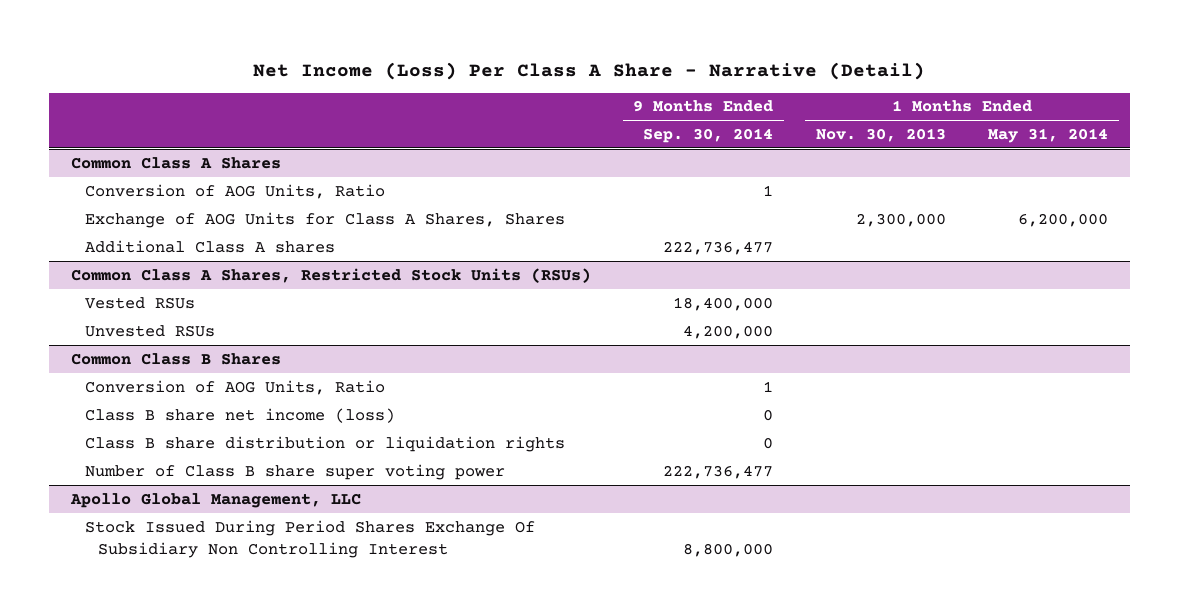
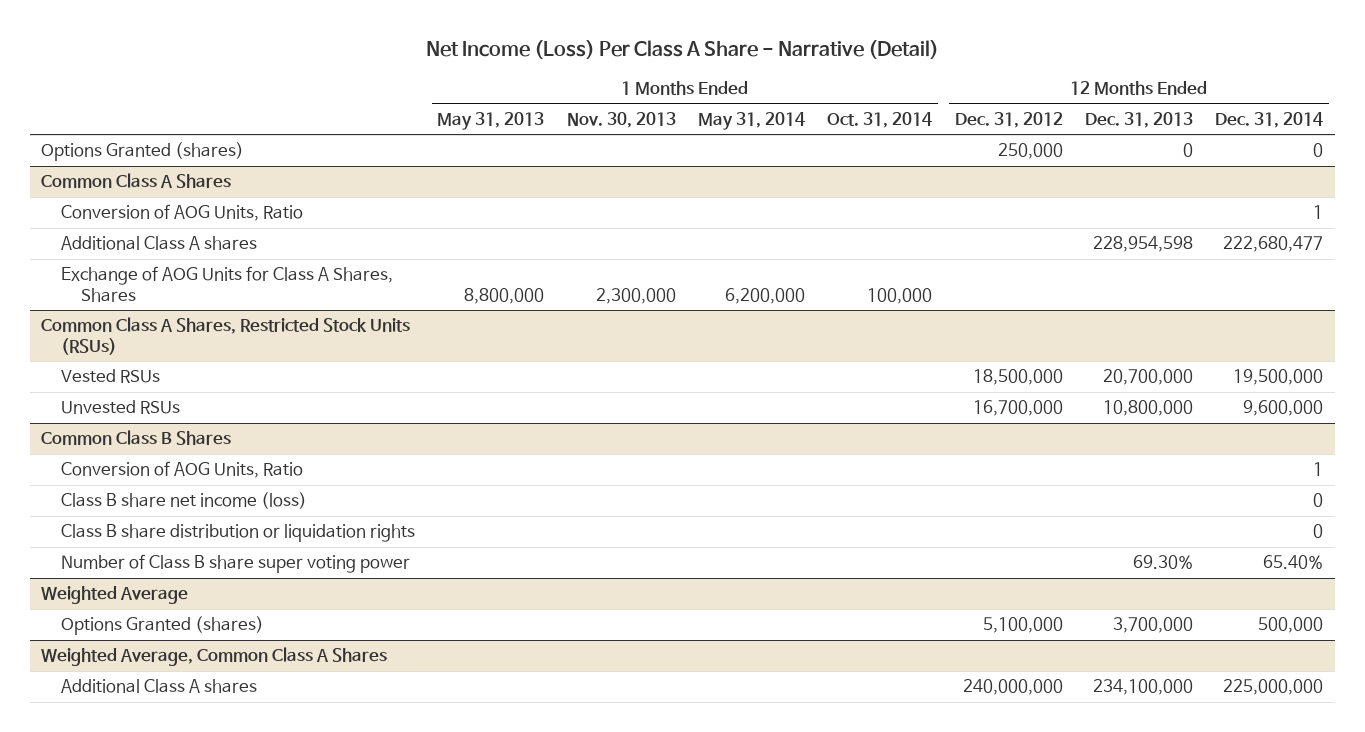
- | 9 Months Ended Sep. 30, 2014 | 1 Months Ended Nov. 30, 2013 | 1 Months Ended May 31, 2014
+ | 1 Months Ended May 31, 2013 | 1 Months Ended Nov. 30, 2013 | 1 Months Ended May 31, 2014 | 1 Months Ended Oct. 31, 2014 | 12 Months Ended Dec. 31, 2012 | 12 Months Ended Dec. 31, 2013 | 12 Months Ended Dec. 31, 2014
+ Options Granted (shares) | | | | | 250,000 | 0 | 0
@ Common Class A Shares
moved down: Exchange of AOG Units for Class A Shares, Shares | 8,800,000 | 2,300,000 | 6,200,000 | 100,000 | | |
- Apollo Global Management, LLC
- Stock Issued During Period Shares Exchange Of Subsidiary Non Controlling Interest | 8,800,000 | |
+ Weighted Average
+ Options Granted (shares) | | | | | 5,100,000 | 3,700,000 | 500,000
+ Weighted Average, Common Class A Shares
+ Additional Class A shares | | | | | 240,000,000 | 234,100,000 | 225,000,000

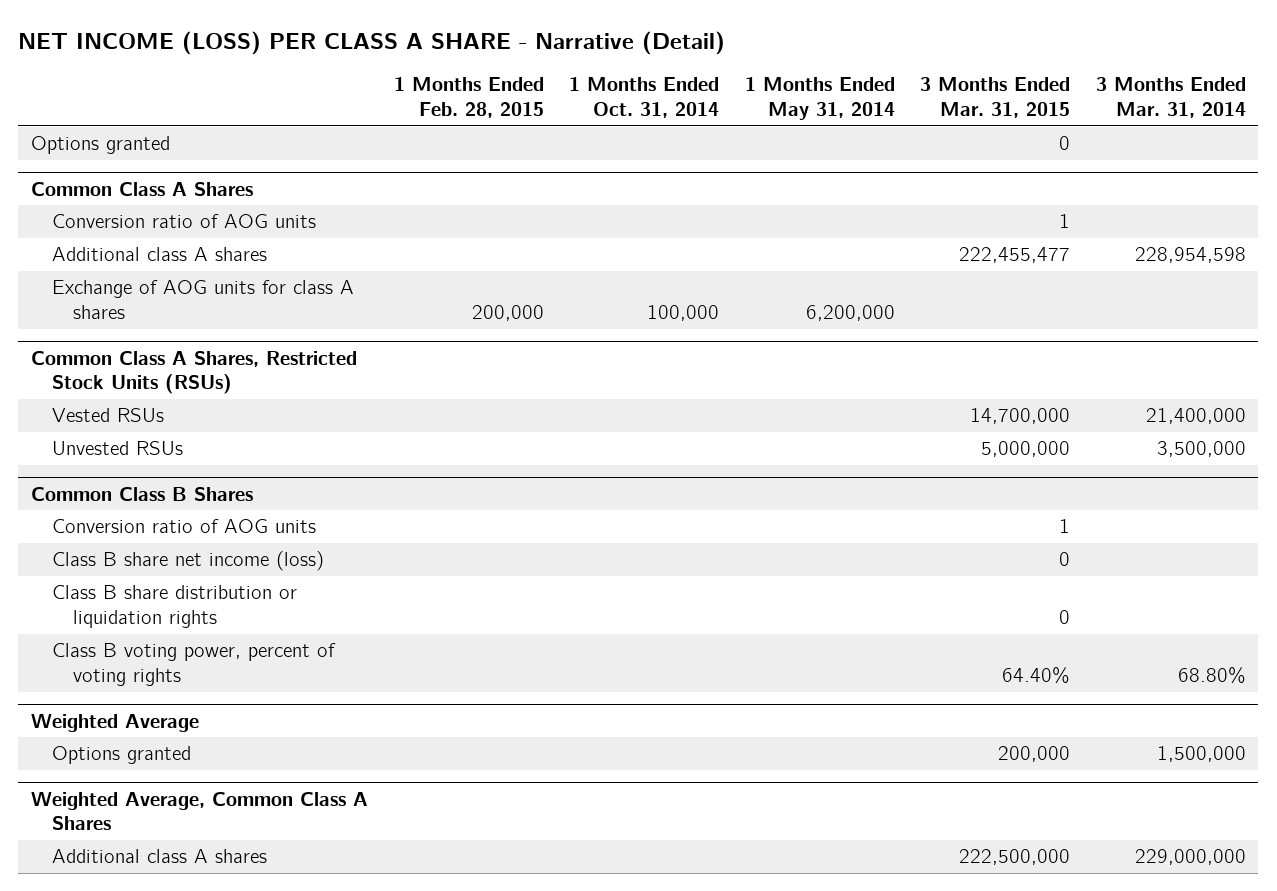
- Net Income (Loss) Per Class A Share - Narrative (Detail)
+ NET INCOME (LOSS) PER CLASS A SHARE - Narrative (Detail)
- | 1 Months Ended May 31, 2013 | 1 Months Ended Nov. 30, 2013 | 1 Months Ended May 31, 2014 | 1 Months Ended Oct. 31, 2014 | 12 Months Ended Dec. 31, 2012 | 12 Months Ended Dec. 31, 2013 | 12 Months Ended Dec. 31, 2014
+ | 1 Months Ended Feb. 28, 2015 | 1 Months Ended Oct. 31, 2014 | 1 Months Ended May 31, 2014 | 3 Months Ended Mar. 31, 2015 | 3 Months Ended Mar. 31, 2014
- Options Granted (shares) | | | | | 250,000 | 0 | 0
+ Options granted | | | | 0 |
@ Common Class A Shares
- Conversion of AOG Units, Ratio | | | | | | | 1
- Additional Class A shares | | | | | | 228,954,598 | 222,680,477
- Exchange of AOG Units for Class A Shares, Shares | 8,800,000 | 2,300,000 | 6,200,000 | 100,000 | | |
+ Conversion ratio of AOG units | | | | 1 |
+ Additional class A shares | | | | 222,455,477 | 228,954,598
+ Exchange of AOG units for class A shares | 200,000 | 100,000 | 6,200,000 | |
@ Common Class B Shares
- Conversion of AOG Units, Ratio | | | | | | | 1
+ Conversion ratio of AOG units | | | | 1 |
- Number of Class B share super voting power | | | | | | 69.30% | 65.40%
+ Class B voting power, percent of voting rights | | | | 64.40% | 68.80%
@ Weighted Average
- Options Granted (shares) | | | | | 5,100,000 | 3,700,000 | 500,000
+ Options granted | | | | 200,000 | 1,500,000
@ Weighted Average, Common Class A Shares
- Additional Class A shares | | | | | 240,000,000 | 234,100,000 | 225,000,000
+ Additional class A shares | | | | 222,500,000 | 229,000,000

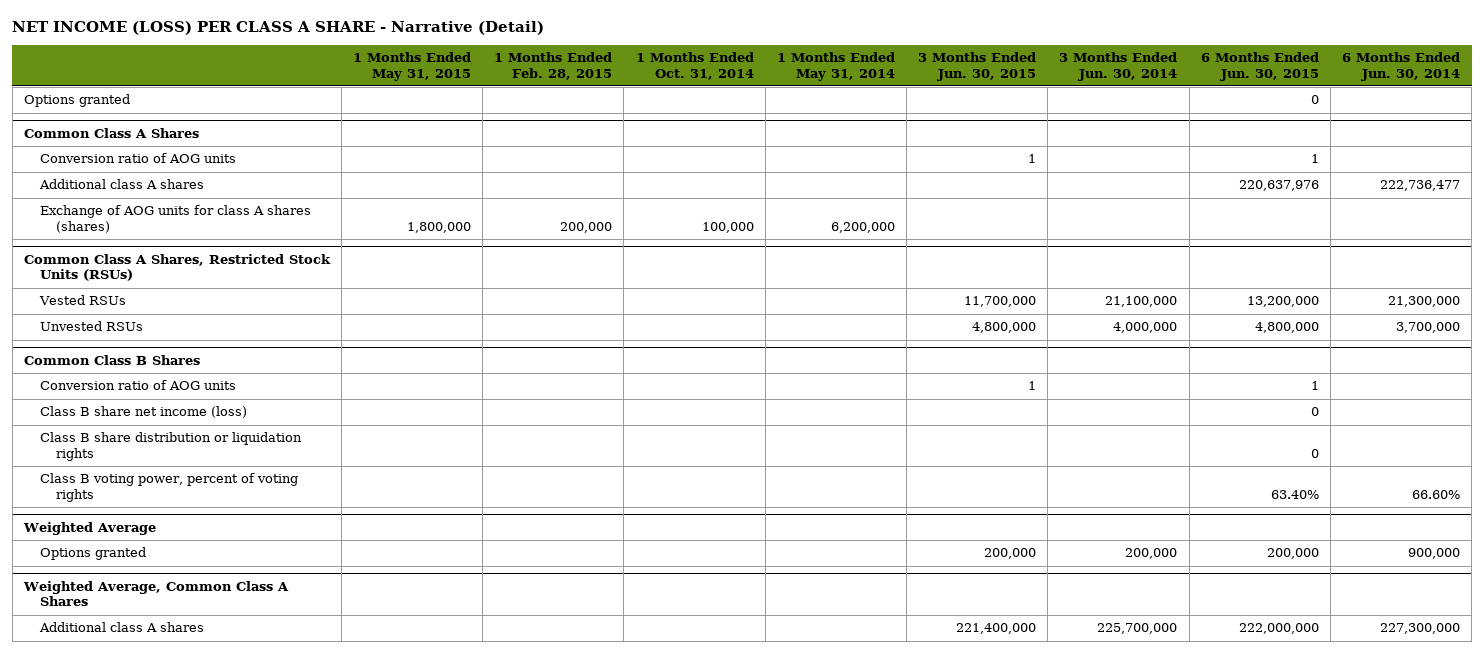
- | 1 Months Ended Feb. 28, 2015 | 1 Months Ended Oct. 31, 2014 | 1 Months Ended May 31, 2014 | 3 Months Ended Mar. 31, 2015 | 3 Months Ended Mar. 31, 2014
+ | 1 Months Ended May 31, 2015 | 1 Months Ended Feb. 28, 2015 | 1 Months Ended Oct. 31, 2014 | 1 Months Ended May 31, 2014 | 3 Months Ended Jun. 30, 2015 | 3 Months Ended Jun. 30, 2014 | 6 Months Ended Jun. 30, 2015 | 6 Months Ended Jun. 30, 2014
@ Common Class A Shares
- Exchange of AOG units for class A shares | 200,000 | 100,000 | 6,200,000 | |
+ Exchange of AOG units for class A shares (shares) | 1,800,000 | 200,000 | 100,000 | 6,200,000 | | | |

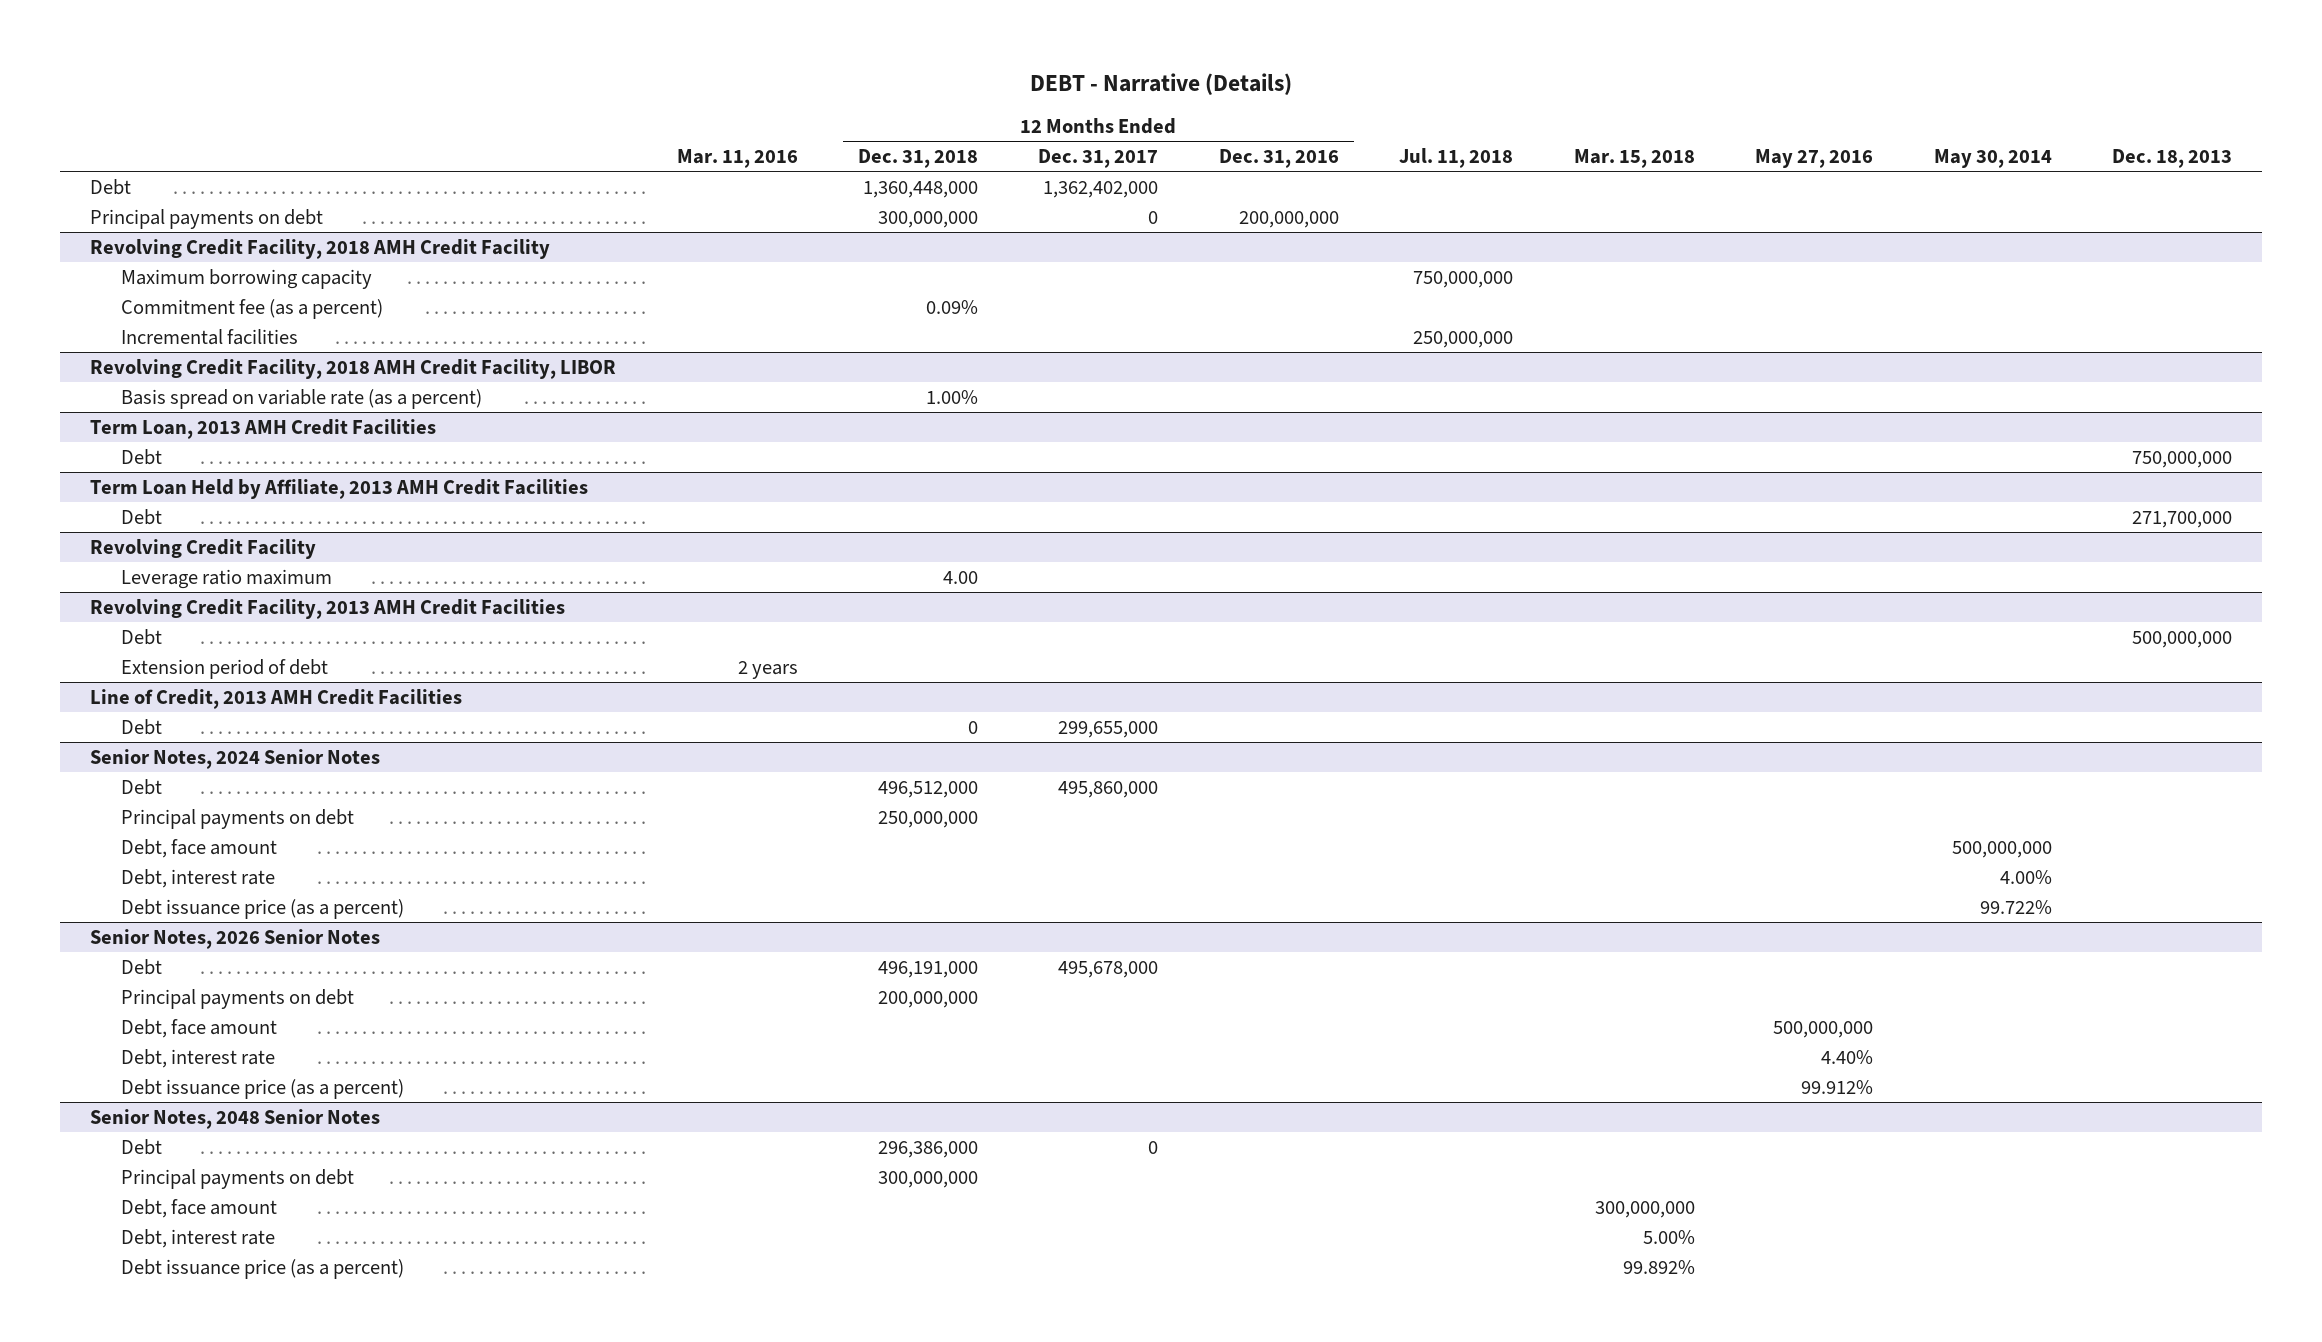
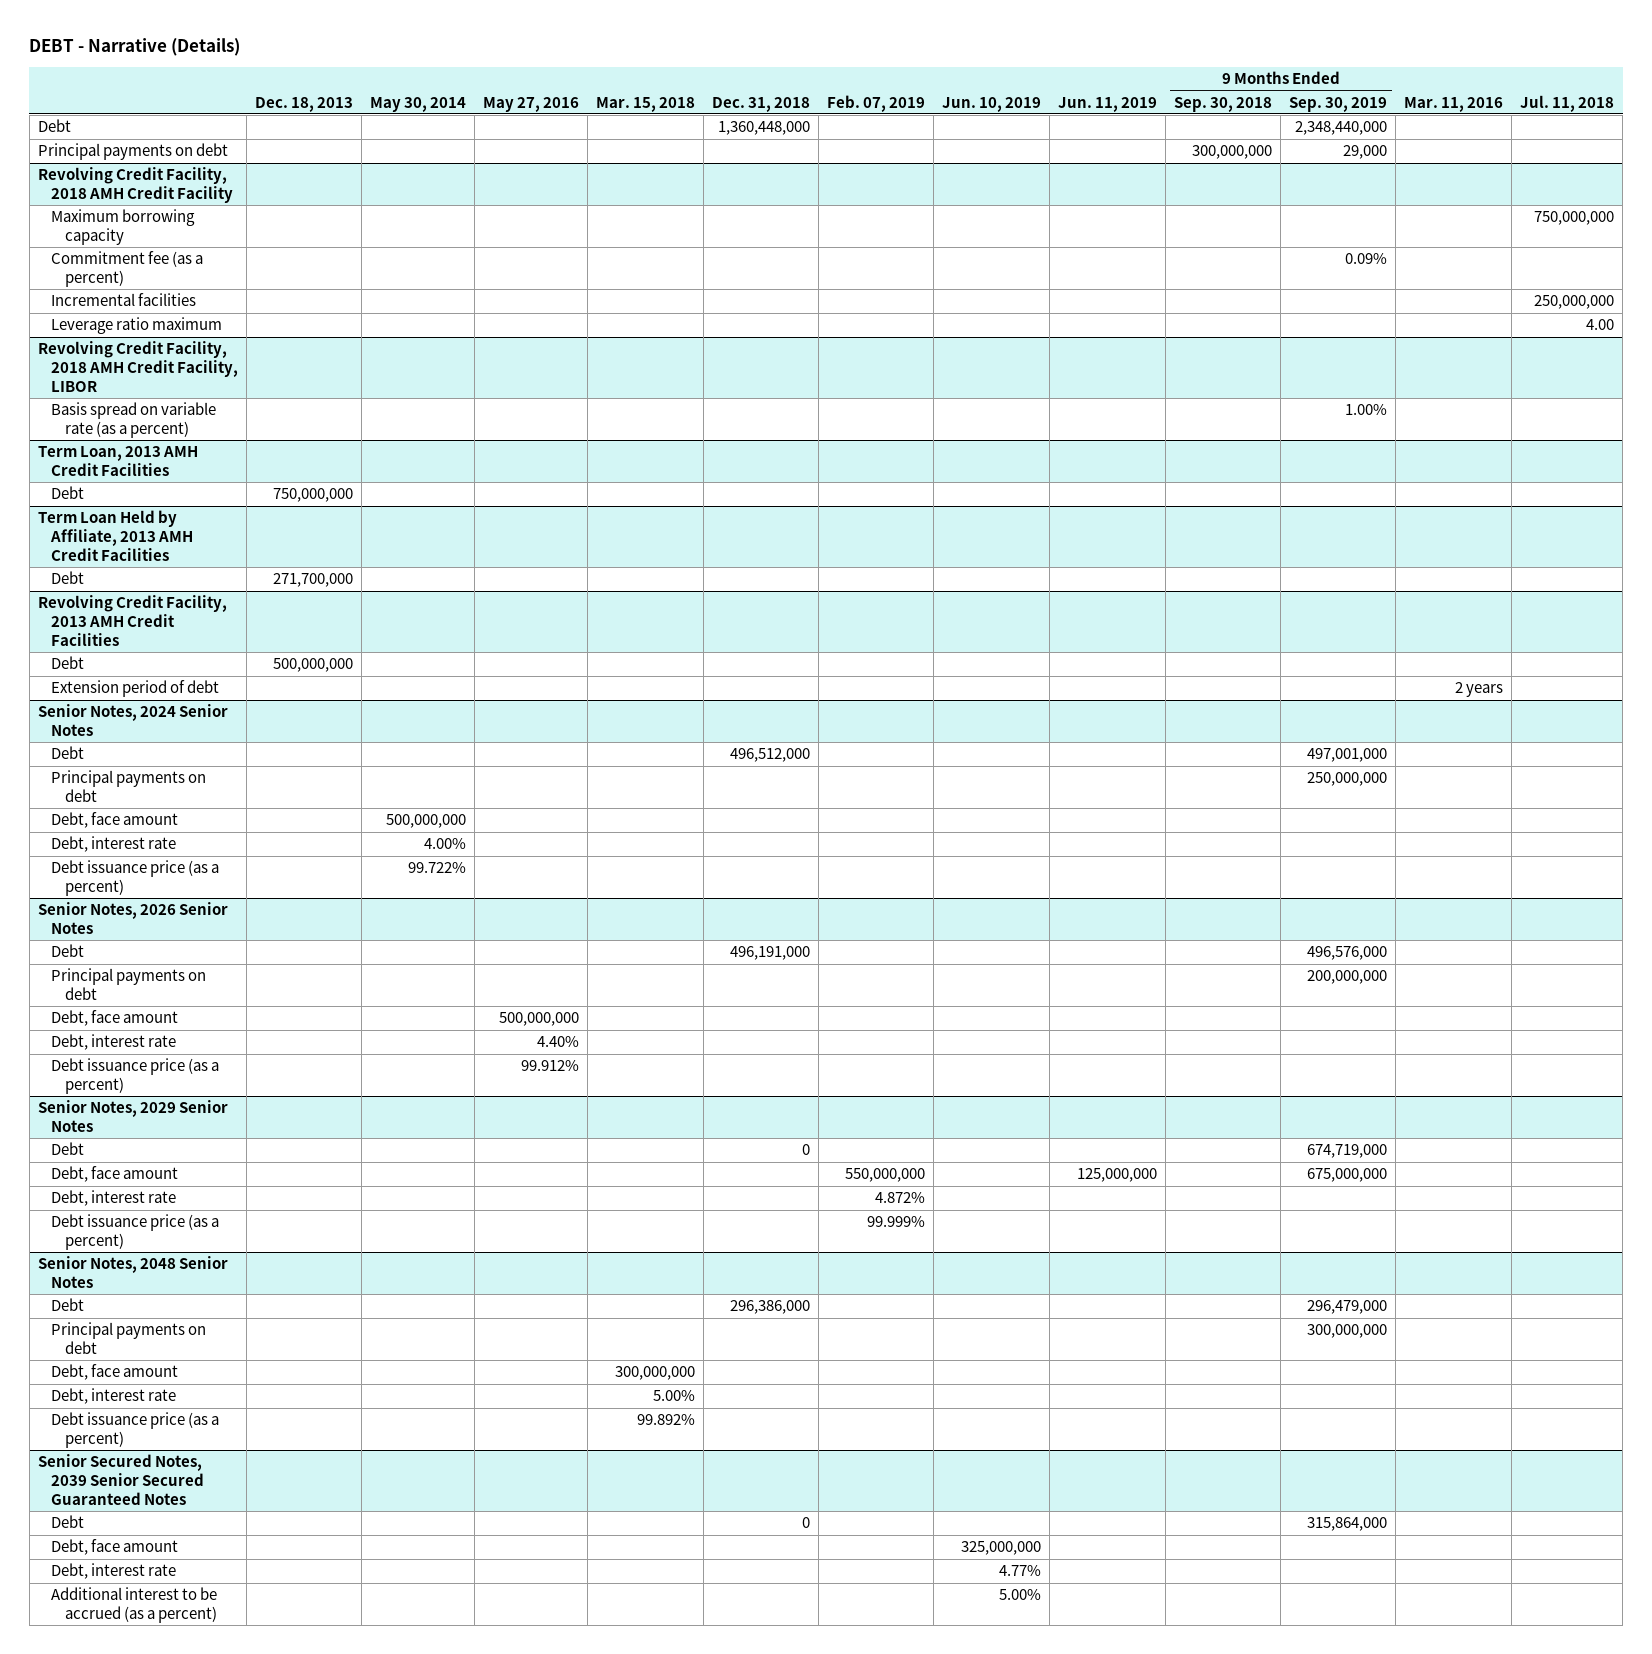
- | Mar. 11, 2016 | 12 Months Ended Dec. 31, 2018 | 12 Months Ended Dec. 31, 2017 | 12 Months Ended Dec. 31, 2016 | Jul. 11, 2018 | Mar. 15, 2018 | May 27, 2016 | May 30, 2014 | Dec. 18, 2013
+ | Dec. 18, 2013 | May 30, 2014 | May 27, 2016 | Mar. 15, 2018 | Dec. 31, 2018 | Feb. 07, 2019 | Jun. 10, 2019 | Jun. 11, 2019 | 9 Months Ended Sep. 30, 2018 | 9 Months Ended Sep. 30, 2019 | Mar. 11, 2016 | Jul. 11, 2018
@ Revolving Credit Facility, 2018 AMH Credit Facility
+ Leverage ratio maximum | | | | | | | | | | | | 4.00
- Revolving Credit Facility
- Leverage ratio maximum | | 4.00 | | | | | | |
- Line of Credit, 2013 AMH Credit Facilities
- Debt | | 0 | 299,655,000 | | | | | |
+ Senior Notes, 2029 Senior Notes
+ Debt | | | | | 0 | | | | | 674,719,000 | |
+ Debt, face amount | | | | | | 550,000,000 | | 125,000,000 | | 675,000,000 | |
+ Debt, interest rate | | | | | | 4.872% | | | | | |
+ Debt issuance price (as a percent) | | | | | | 99.999% | | | | | |
+ Senior Secured Notes, 2039 Senior Secured Guaranteed Notes
+ Debt | | | | | 0 | | | | | 315,864,000 | |
+ Debt, face amount | | | | | | | 325,000,000 | | | | |
+ Debt, interest rate | | | | | | | 4.77% | | | | |
+ Additional interest to be accrued (as a percent) | | | | | | | 5.00% | | | | |

